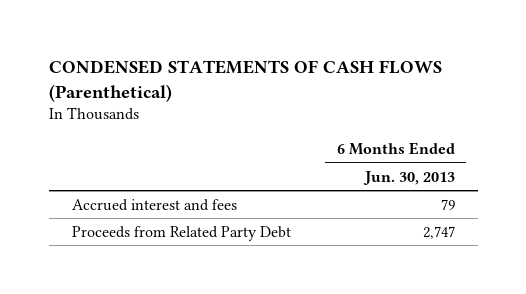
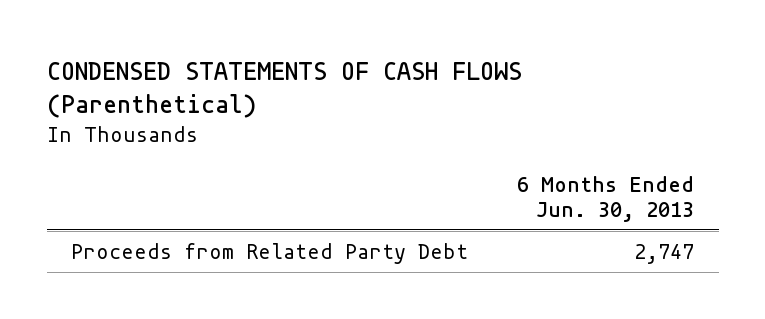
- Accrued interest and fees | 79

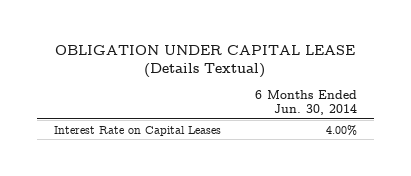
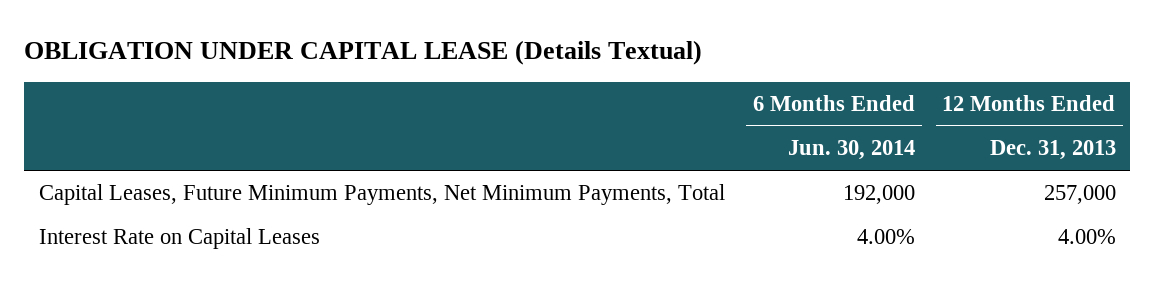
- | 6 Months Ended Jun. 30, 2014
+ | 6 Months Ended Jun. 30, 2014 | 12 Months Ended Dec. 31, 2013
+ Capital Leases, Future Minimum Payments, Net Minimum Payments, Total | 192,000 | 257,000

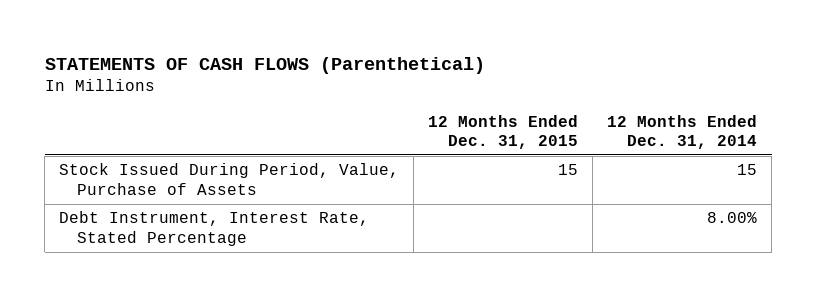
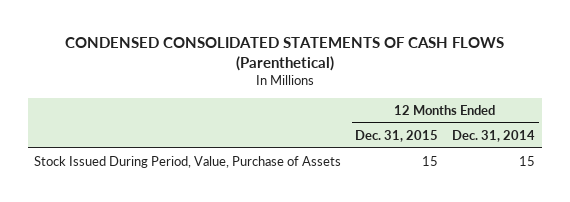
- STATEMENTS OF CASH FLOWS (Parenthetical)
+ CONDENSED CONSOLIDATED STATEMENTS OF CASH FLOWS (Parenthetical)
- Debt Instrument, Interest Rate, Stated Percentage | | 8.00%

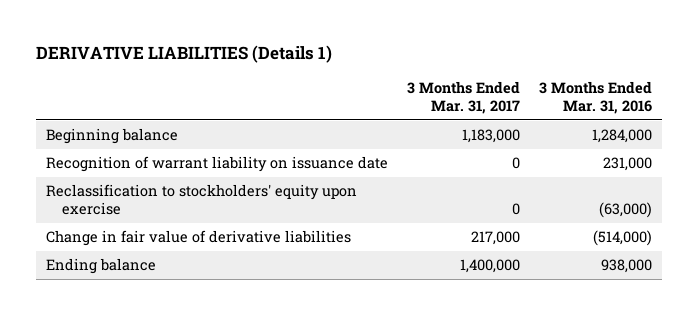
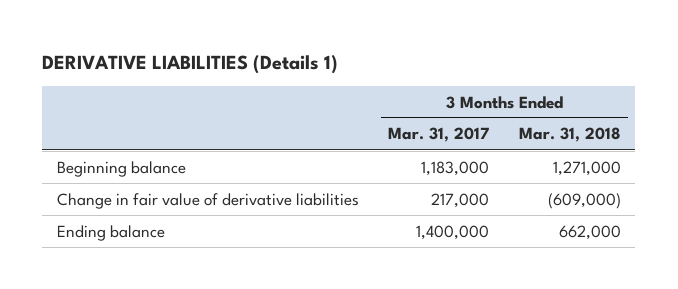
- | 3 Months Ended Mar. 31, 2017 | 3 Months Ended Mar. 31, 2016
+ | 3 Months Ended Mar. 31, 2017 | 3 Months Ended Mar. 31, 2018
- Recognition of warrant liability on issuance date | 0 | 231,000
- Reclassification to stockholders' equity upon exercise | 0 | (63,000)

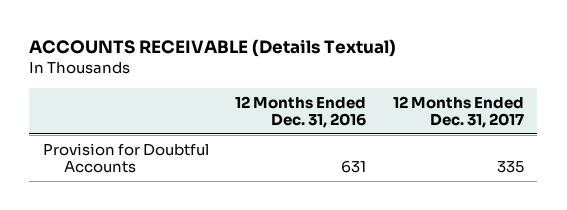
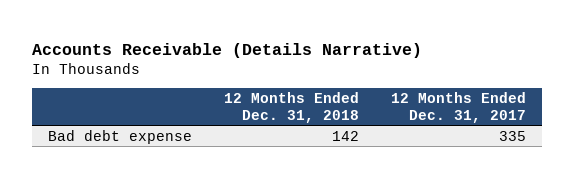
- ACCOUNTS RECEIVABLE (Details Textual)
+ Accounts Receivable (Details Narrative)
- | 12 Months Ended Dec. 31, 2016 | 12 Months Ended Dec. 31, 2017
+ | 12 Months Ended Dec. 31, 2018 | 12 Months Ended Dec. 31, 2017
- Provision for Doubtful Accounts | 631 | 335
+ Bad debt expense | 142 | 335

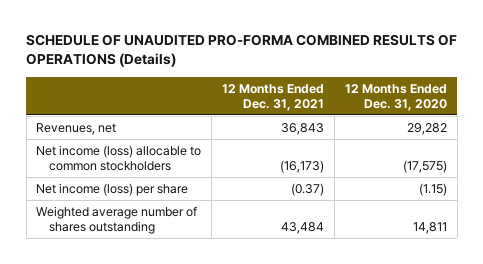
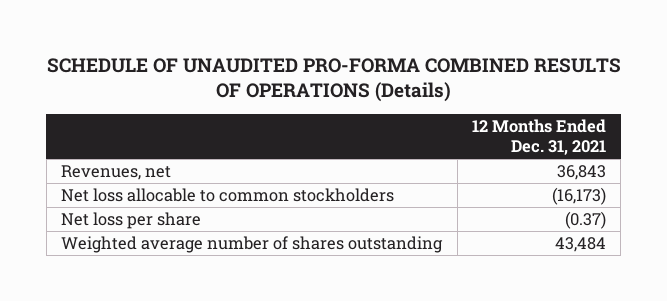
- | 12 Months Ended Dec. 31, 2021 | 12 Months Ended Dec. 31, 2020
+ | 12 Months Ended Dec. 31, 2021
- Net income (loss) allocable to common stockholders | (16,173) | (17,575)
- Net income (loss) per share | (0.37) | (1.15)
+ Net loss allocable to common stockholders | (16,173)
+ Net loss per share | (0.37)

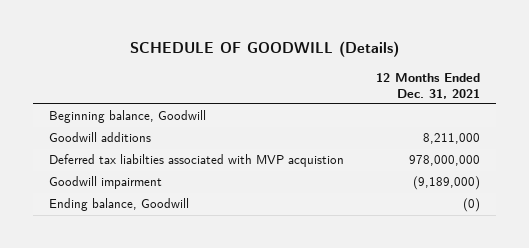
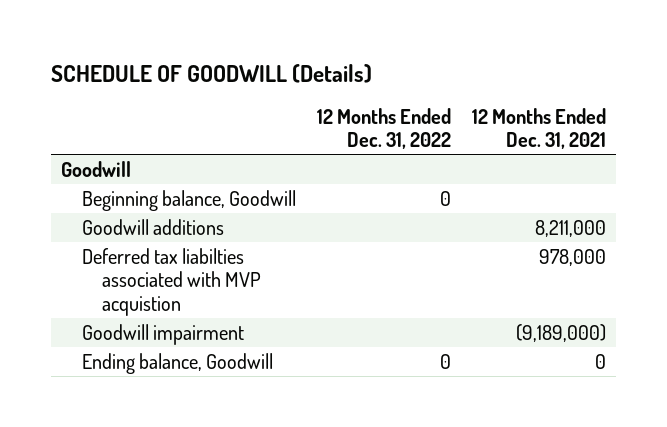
- | 12 Months Ended Dec. 31, 2021
+ | 12 Months Ended Dec. 31, 2022 | 12 Months Ended Dec. 31, 2021
+ Goodwill
- Deferred tax liabilties associated with MVP acquistion | 978,000,000
+ Deferred tax liabilties associated with MVP acquistion | | 978,000
- Ending balance, Goodwill | (0)
+ Ending balance, Goodwill | 0 | 0

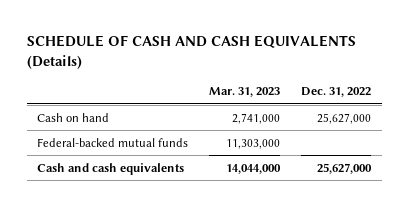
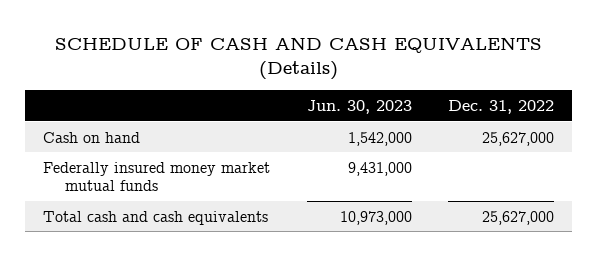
- | Mar. 31, 2023 | Dec. 31, 2022
+ | Jun. 30, 2023 | Dec. 31, 2022
- Federal-backed mutual funds | 11,303,000 |
- Cash and cash equivalents | 14,044,000 | 25,627,000
+ Federally insured money market mutual funds | 9,431,000 |
+ Total cash and cash equivalents | 10,973,000 | 25,627,000

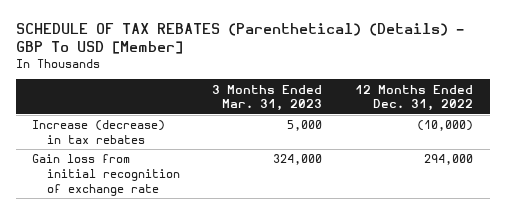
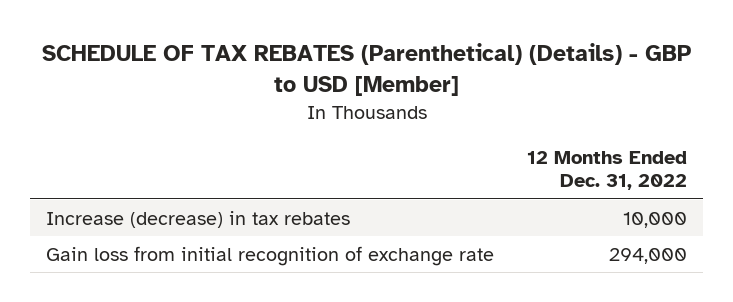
- SCHEDULE OF TAX REBATES (Parenthetical) (Details) - GBP To USD [Member]
+ SCHEDULE OF TAX REBATES (Parenthetical) (Details) - GBP to USD [Member]
- | 3 Months Ended Mar. 31, 2023 | 12 Months Ended Dec. 31, 2022
+ | 12 Months Ended Dec. 31, 2022
- Increase (decrease) in tax rebates | 5,000 | (10,000)
+ Increase (decrease) in tax rebates | 10,000

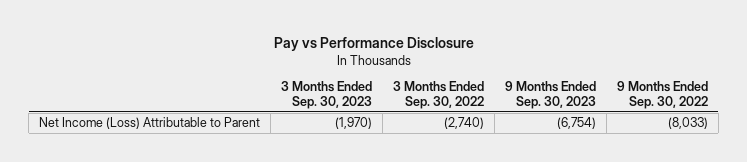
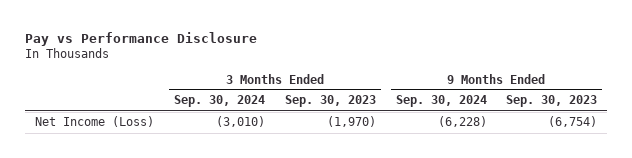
- | 3 Months Ended Sep. 30, 2023 | 3 Months Ended Sep. 30, 2022 | 9 Months Ended Sep. 30, 2023 | 9 Months Ended Sep. 30, 2022
+ | 3 Months Ended Sep. 30, 2024 | 3 Months Ended Sep. 30, 2023 | 9 Months Ended Sep. 30, 2024 | 9 Months Ended Sep. 30, 2023
- Net Income (Loss) Attributable to Parent | (1,970) | (2,740) | (6,754) | (8,033)
+ Net Income (Loss) | (3,010) | (1,970) | (6,228) | (6,754)

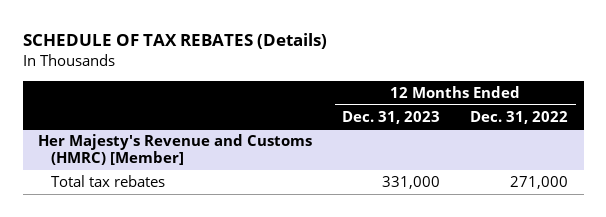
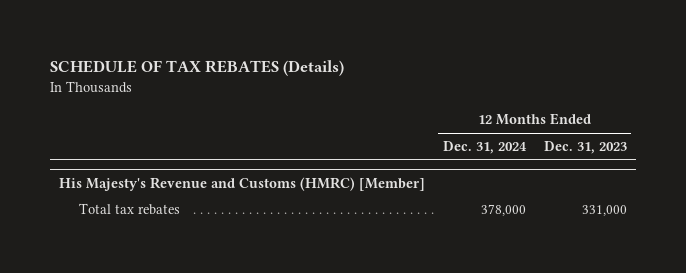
- | 12 Months Ended Dec. 31, 2023 | 12 Months Ended Dec. 31, 2022
+ | 12 Months Ended Dec. 31, 2024 | 12 Months Ended Dec. 31, 2023
- Her Majesty's Revenue and Customs (HMRC) [Member]
+ His Majesty's Revenue and Customs (HMRC) [Member]

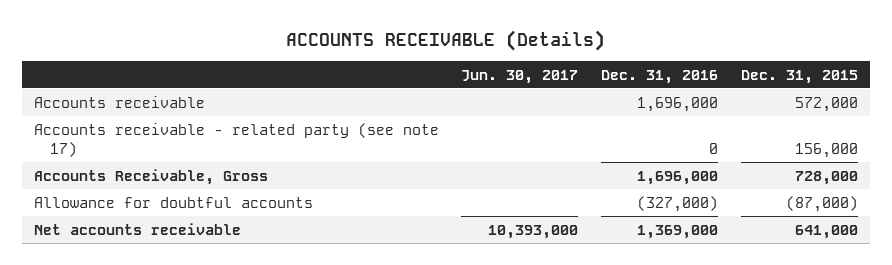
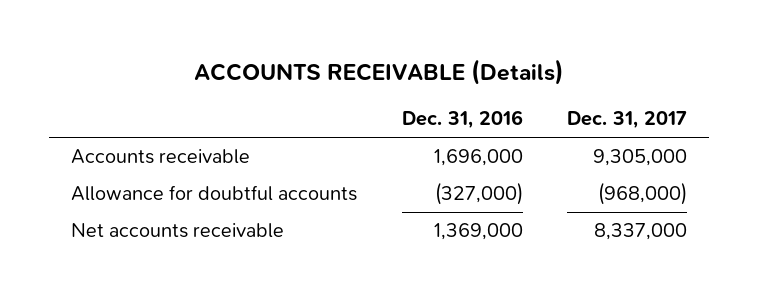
- | Jun. 30, 2017 | Dec. 31, 2016 | Dec. 31, 2015
+ | Dec. 31, 2016 | Dec. 31, 2017
- Accounts receivable - related party (see note 17) | | 0 | 156,000
- Accounts Receivable, Gross | | 1,696,000 | 728,000

